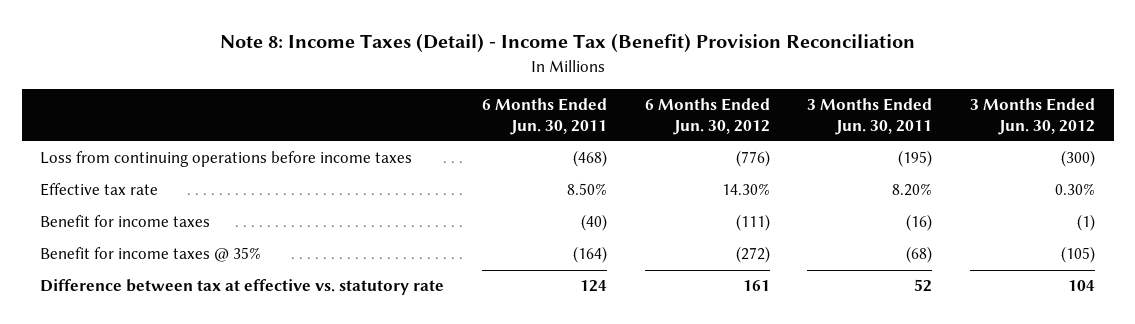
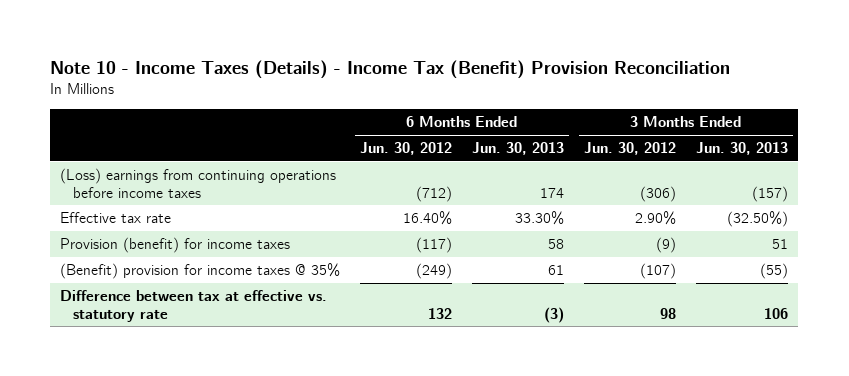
- Note 8: Income Taxes (Detail) - Income Tax (Benefit) Provision Reconciliation
+ Note 10 - Income Taxes (Details) - Income Tax (Benefit) Provision Reconciliation
- | 6 Months Ended Jun. 30, 2011 | 6 Months Ended Jun. 30, 2012 | 3 Months Ended Jun. 30, 2011 | 3 Months Ended Jun. 30, 2012
+ | 6 Months Ended Jun. 30, 2012 | 6 Months Ended Jun. 30, 2013 | 3 Months Ended Jun. 30, 2012 | 3 Months Ended Jun. 30, 2013
- Loss from continuing operations before income taxes | (468) | (776) | (195) | (300)
- Effective tax rate | 8.50% | 14.30% | 8.20% | 0.30%
- Benefit for income taxes | (40) | (111) | (16) | (1)
- Benefit for income taxes @ 35% | (164) | (272) | (68) | (105)
- Difference between tax at effective vs. statutory rate | 124 | 161 | 52 | 104
+ (Loss) earnings from continuing operations before income taxes | (712) | 174 | (306) | (157)
+ Effective tax rate | 16.40% | 33.30% | 2.90% | (32.50%)
+ Provision (benefit) for income taxes | (117) | 58 | (9) | 51
+ (Benefit) provision for income taxes @ 35% | (249) | 61 | (107) | (55)
+ Difference between tax at effective vs. statutory rate | 132 | (3) | 98 | 106

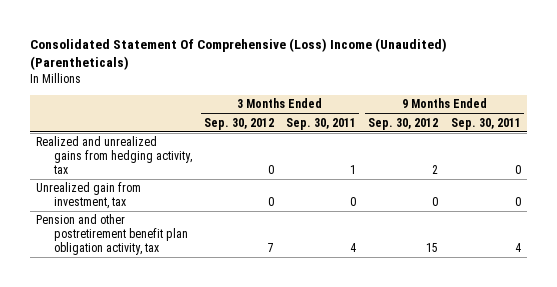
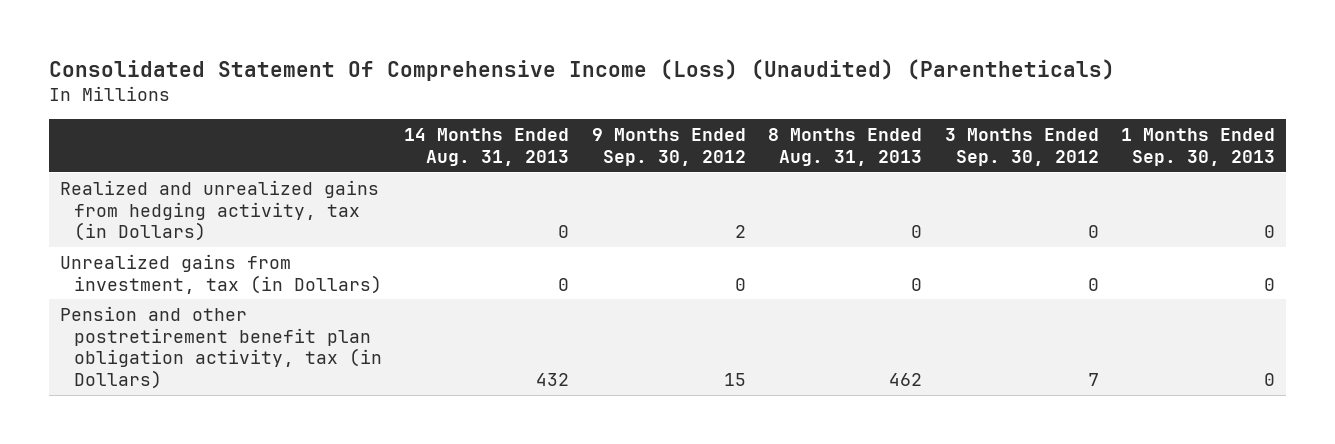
- Consolidated Statement Of Comprehensive (Loss) Income (Unaudited) (Parentheticals)
+ Consolidated Statement Of Comprehensive Income (Loss) (Unaudited) (Parentheticals)
- | 3 Months Ended Sep. 30, 2012 | 3 Months Ended Sep. 30, 2011 | 9 Months Ended Sep. 30, 2012 | 9 Months Ended Sep. 30, 2011
+ | 14 Months Ended Aug. 31, 2013 | 9 Months Ended Sep. 30, 2012 | 8 Months Ended Aug. 31, 2013 | 3 Months Ended Sep. 30, 2012 | 1 Months Ended Sep. 30, 2013
- Realized and unrealized gains from hedging activity, tax | 0 | 1 | 2 | 0
- Unrealized gain from investment, tax | 0 | 0 | 0 | 0
- Pension and other postretirement benefit plan obligation activity, tax | 7 | 4 | 15 | 4
+ Realized and unrealized gains from hedging activity, tax (in Dollars) | 0 | 2 | 0 | 0 | 0
+ Unrealized gains from investment, tax (in Dollars) | 0 | 0 | 0 | 0 | 0
+ Pension and other postretirement benefit plan obligation activity, tax (in Dollars) | 432 | 15 | 462 | 7 | 0

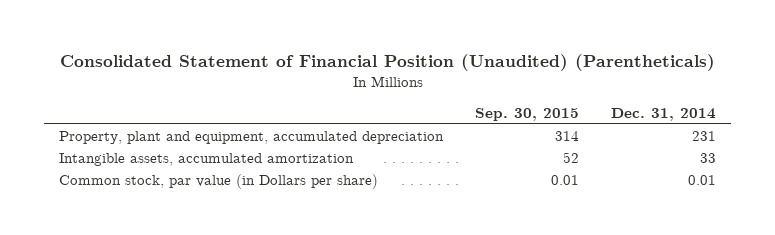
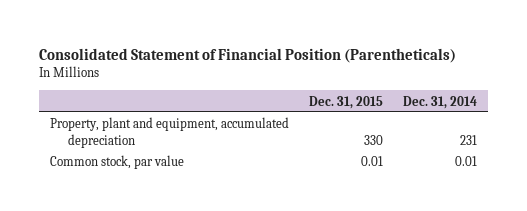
- Consolidated Statement of Financial Position (Unaudited) (Parentheticals)
+ Consolidated Statement of Financial Position (Parentheticals)
- | Sep. 30, 2015 | Dec. 31, 2014
+ | Dec. 31, 2015 | Dec. 31, 2014
- Intangible assets, accumulated amortization | 52 | 33
- Common stock, par value (in Dollars per share) | 0.01 | 0.01
+ Common stock, par value | 0.01 | 0.01

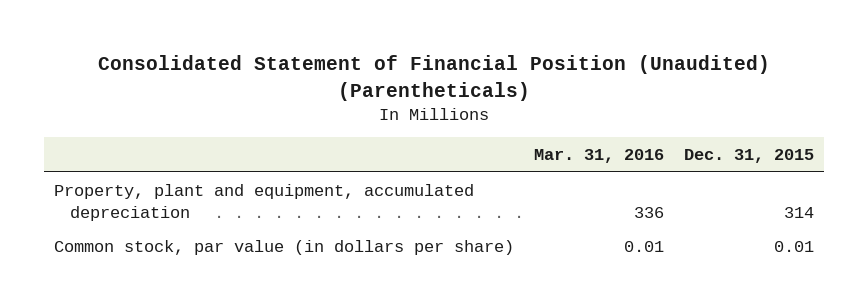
- Consolidated Statement of Financial Position (Parentheticals)
+ Consolidated Statement of Financial Position (Unaudited) (Parentheticals)
- | Dec. 31, 2015 | Dec. 31, 2014
+ | Mar. 31, 2016 | Dec. 31, 2015
- Property, plant and equipment, accumulated depreciation | 330 | 231
- Common stock, par value | 0.01 | 0.01
+ Property, plant and equipment, accumulated depreciation | 336 | 314
+ Common stock, par value (in dollars per share) | 0.01 | 0.01

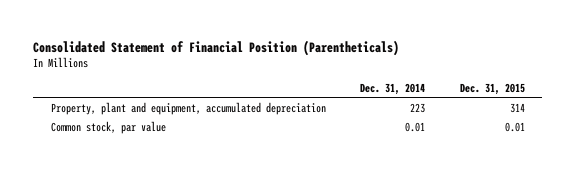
- Consolidated Statement of Financial Position (Unaudited) (Parentheticals)
+ Consolidated Statement of Financial Position (Parentheticals)
- | Mar. 31, 2016 | Dec. 31, 2015
+ | Dec. 31, 2014 | Dec. 31, 2015
- Common stock, par value (in dollars per share) | 0.01 | 0.01
+ Common stock, par value | 0.01 | 0.01

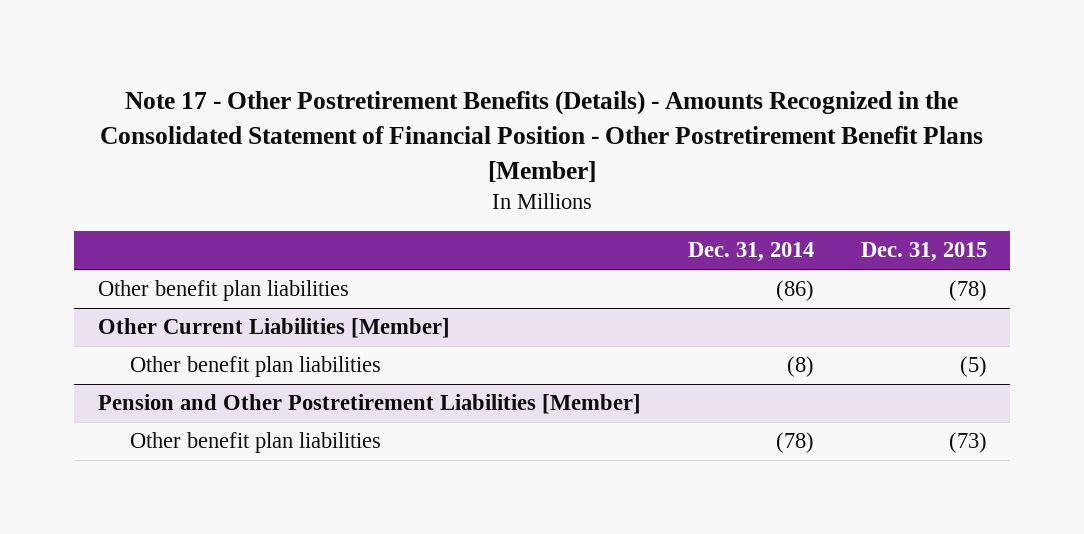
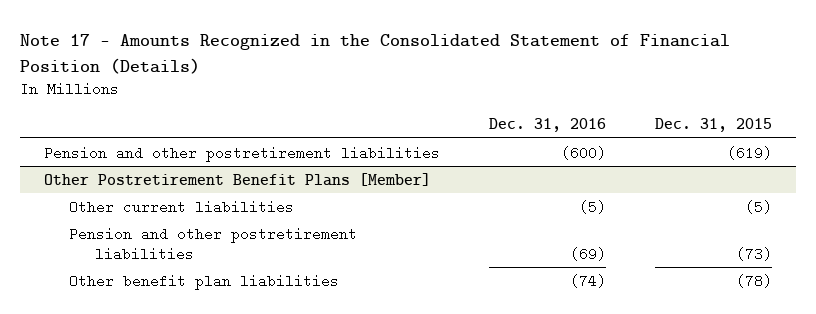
- Note 17 - Other Postretirement Benefits (Details) - Amounts Recognized in the Consolidated Statement of Financial Position - Other Postretirement Benefit Plans [Member]
+ Note 17 - Amounts Recognized in the Consolidated Statement of Financial Position (Details)
- | Dec. 31, 2014 | Dec. 31, 2015
+ | Dec. 31, 2016 | Dec. 31, 2015
+ Pension and other postretirement liabilities | (600) | (619)
+ Other Postretirement Benefit Plans [Member]
+ Other current liabilities | (5) | (5)
+ Pension and other postretirement liabilities | (69) | (73)
- Other Current Liabilities [Member]
- Other benefit plan liabilities | (8) | (5)
- Pension and Other Postretirement Liabilities [Member]
- Other benefit plan liabilities | (78) | (73)

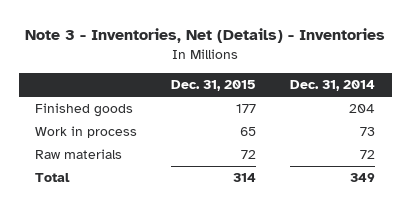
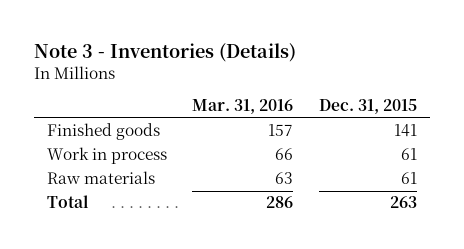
- Note 3 - Inventories, Net (Details) - Inventories
+ Note 3 - Inventories (Details)
- | Dec. 31, 2015 | Dec. 31, 2014
+ | Mar. 31, 2016 | Dec. 31, 2015
- Finished goods | 177 | 204
- Work in process | 65 | 73
- Raw materials | 72 | 72
- Total | 314 | 349
+ Finished goods | 157 | 141
+ Work in process | 66 | 61
+ Raw materials | 63 | 61
+ Total | 286 | 263

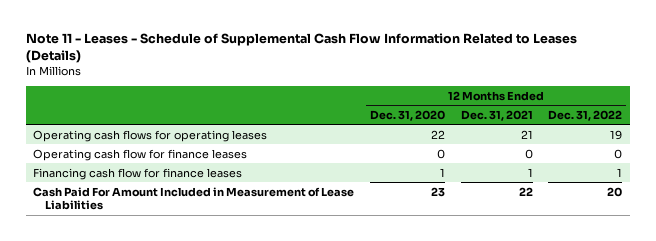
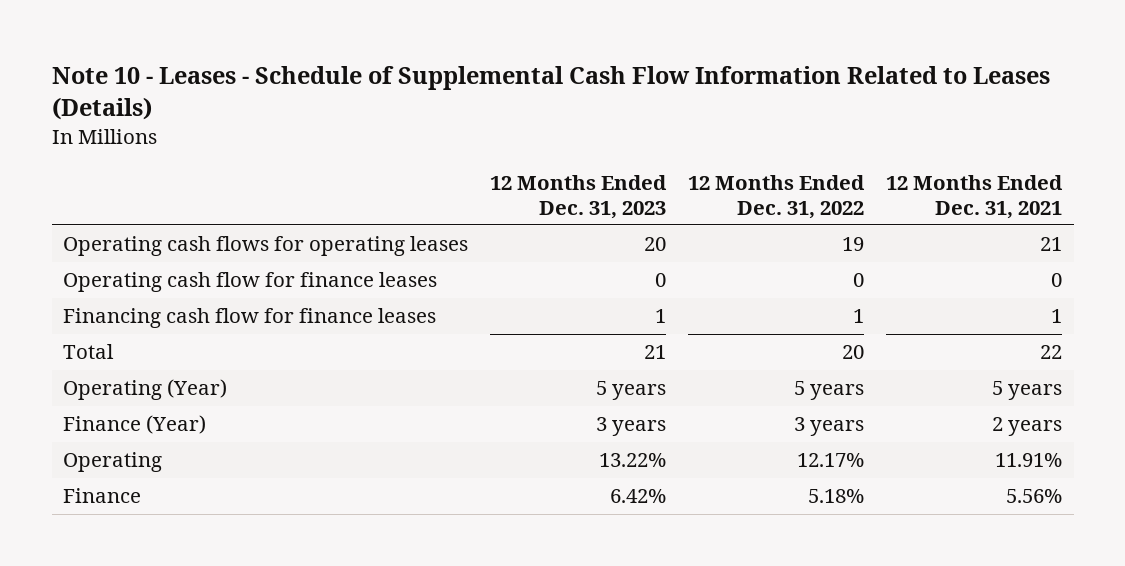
- Note 11 - Leases - Schedule of Supplemental Cash Flow Information Related to Leases (Details)
+ Note 10 - Leases - Schedule of Supplemental Cash Flow Information Related to Leases (Details)
- | 12 Months Ended Dec. 31, 2020 | 12 Months Ended Dec. 31, 2021 | 12 Months Ended Dec. 31, 2022
+ | 12 Months Ended Dec. 31, 2023 | 12 Months Ended Dec. 31, 2022 | 12 Months Ended Dec. 31, 2021
- Cash Paid For Amount Included in Measurement of Lease Liabilities | 23 | 22 | 20
+ Total | 21 | 20 | 22
+ Operating (Year) | 5 years | 5 years | 5 years
+ Finance (Year) | 3 years | 3 years | 2 years
+ Operating | 13.22% | 12.17% | 11.91%
+ Finance | 6.42% | 5.18% | 5.56%

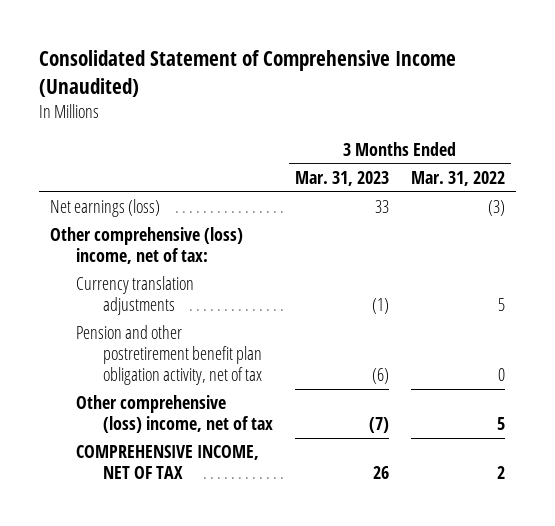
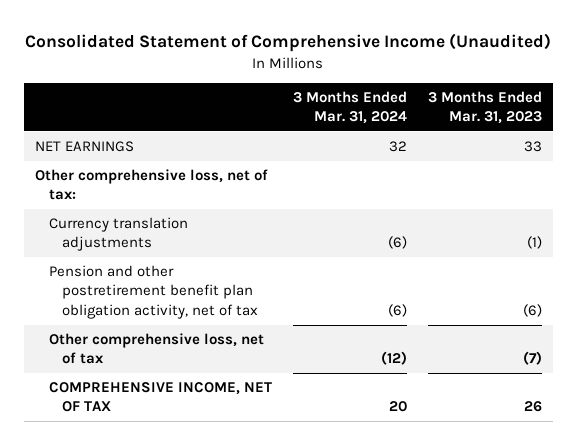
- | 3 Months Ended Mar. 31, 2023 | 3 Months Ended Mar. 31, 2022
+ | 3 Months Ended Mar. 31, 2024 | 3 Months Ended Mar. 31, 2023
- Net earnings (loss) | 33 | (3)
- Other comprehensive (loss) income, net of tax:
+ NET EARNINGS | 32 | 33
+ Other comprehensive loss, net of tax:
- Other comprehensive (loss) income, net of tax | (7) | 5
+ Other comprehensive loss, net of tax | (12) | (7)

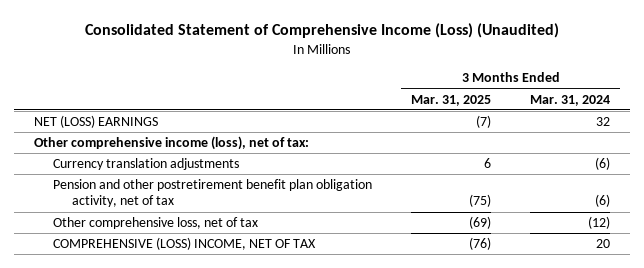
- Consolidated Statement of Comprehensive Income (Unaudited)
+ Consolidated Statement of Comprehensive Income (Loss) (Unaudited)
- | 3 Months Ended Mar. 31, 2024 | 3 Months Ended Mar. 31, 2023
+ | 3 Months Ended Mar. 31, 2025 | 3 Months Ended Mar. 31, 2024
- NET EARNINGS | 32 | 33
- Other comprehensive loss, net of tax:
+ NET (LOSS) EARNINGS | (7) | 32
+ Other comprehensive income (loss), net of tax:
- COMPREHENSIVE INCOME, NET OF TAX | 20 | 26
+ COMPREHENSIVE (LOSS) INCOME, NET OF TAX | (76) | 20

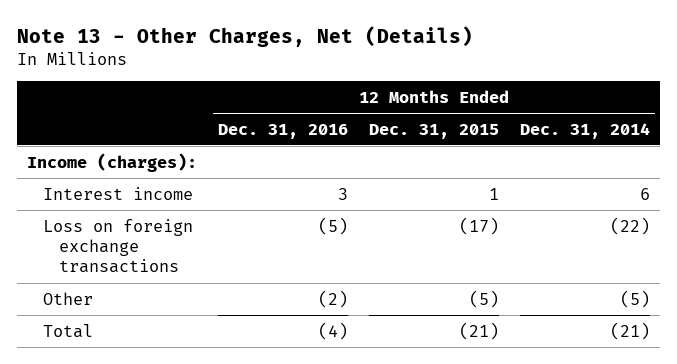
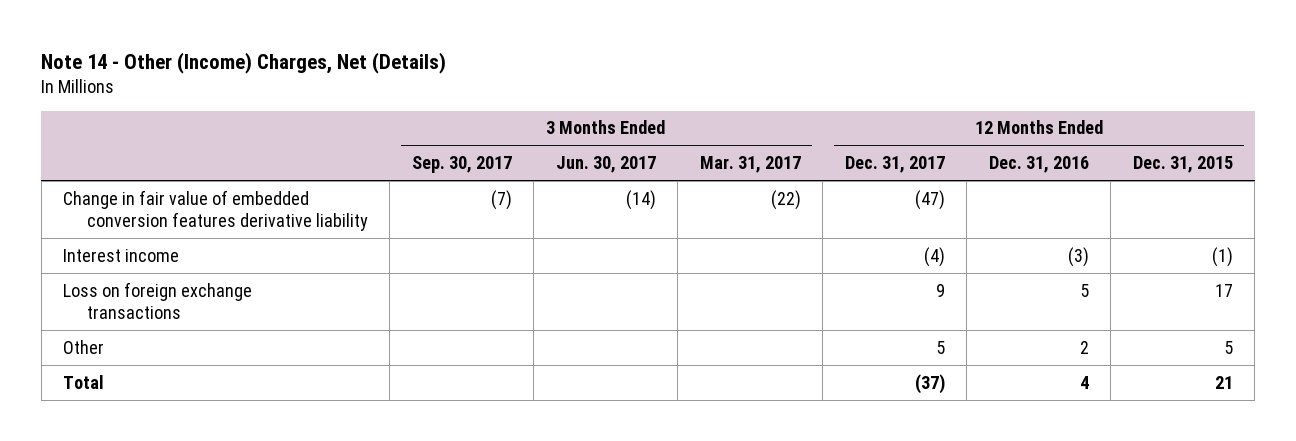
- Note 13 - Other Charges, Net (Details)
+ Note 14 - Other (Income) Charges, Net (Details)
- | 12 Months Ended Dec. 31, 2016 | 12 Months Ended Dec. 31, 2015 | 12 Months Ended Dec. 31, 2014
+ | 3 Months Ended Sep. 30, 2017 | 3 Months Ended Jun. 30, 2017 | 3 Months Ended Mar. 31, 2017 | 12 Months Ended Dec. 31, 2017 | 12 Months Ended Dec. 31, 2016 | 12 Months Ended Dec. 31, 2015
- Income (charges):
- Interest income | 3 | 1 | 6
- Loss on foreign exchange transactions | (5) | (17) | (22)
- Other | (2) | (5) | (5)
- Total | (4) | (21) | (21)
+ Change in fair value of embedded conversion features derivative liability | (7) | (14) | (22) | (47) | |
+ Interest income | | | | (4) | (3) | (1)
+ Loss on foreign exchange transactions | | | | 9 | 5 | 17
+ Other | | | | 5 | 2 | 5
+ Total | | | | (37) | 4 | 21

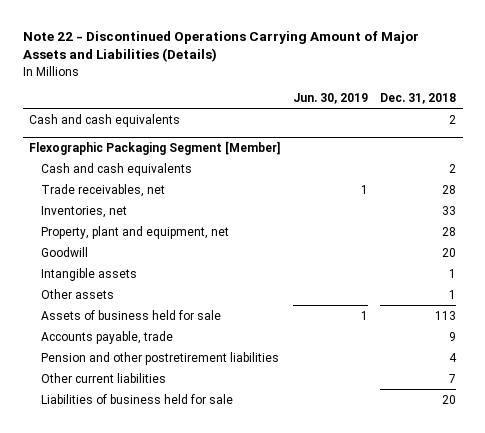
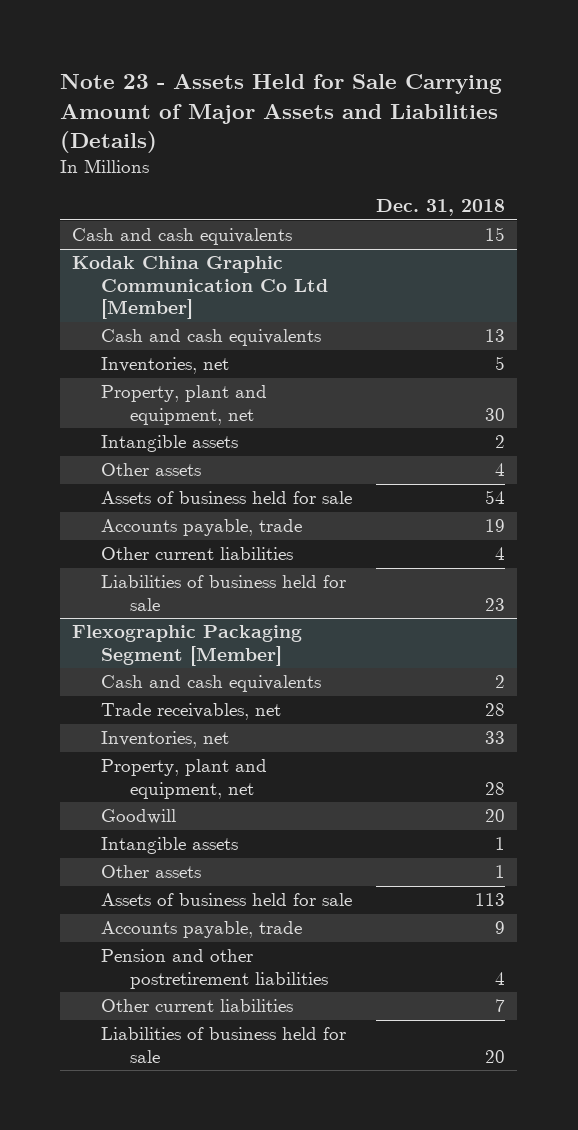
- Note 22 - Discontinued Operations Carrying Amount of Major Assets and Liabilities (Details)
+ Note 23 - Assets Held for Sale Carrying Amount of Major Assets and Liabilities (Details)
- | Jun. 30, 2019 | Dec. 31, 2018
+ | Dec. 31, 2018
- Cash and cash equivalents | | 2
+ Cash and cash equivalents | 15
+ Kodak China Graphic Communication Co Ltd [Member]
+ Cash and cash equivalents | 13
+ Inventories, net | 5
+ Property, plant and equipment, net | 30
+ Intangible assets | 2
+ Other assets | 4
+ Assets of business held for sale | 54
+ Accounts payable, trade | 19
+ Other current liabilities | 4
+ Liabilities of business held for sale | 23

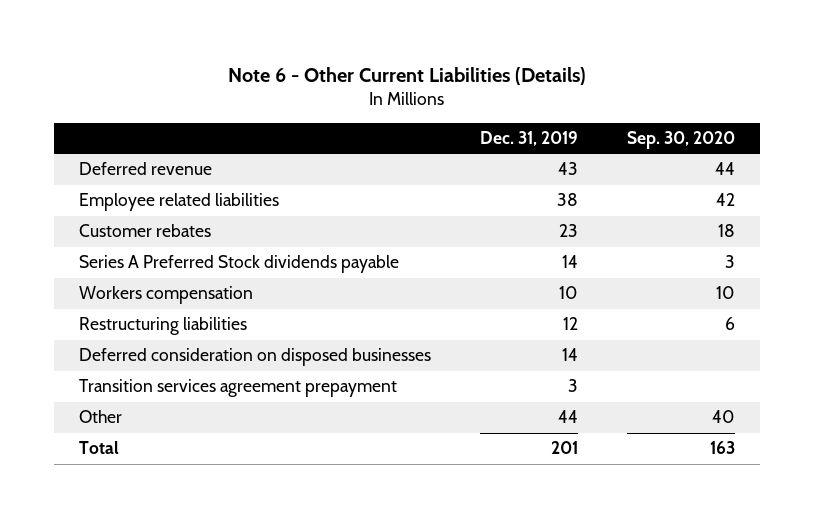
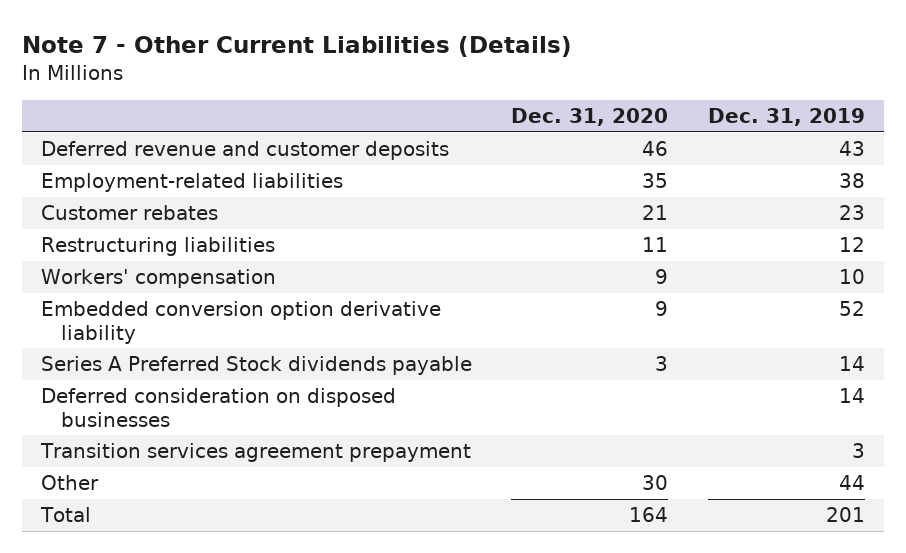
- Note 6 - Other Current Liabilities (Details)
+ Note 7 - Other Current Liabilities (Details)
- | Dec. 31, 2019 | Sep. 30, 2020
+ | Dec. 31, 2020 | Dec. 31, 2019
- Deferred revenue | 43 | 44
- Employee related liabilities | 38 | 42
+ Deferred revenue and customer deposits | 46 | 43
+ Employment-related liabilities | 35 | 38
- Workers compensation | 10 | 10
+ Workers' compensation | 9 | 10
+ Embedded conversion option derivative liability | 9 | 52
moved down: Series A Preferred Stock dividends payable | 3 | 14

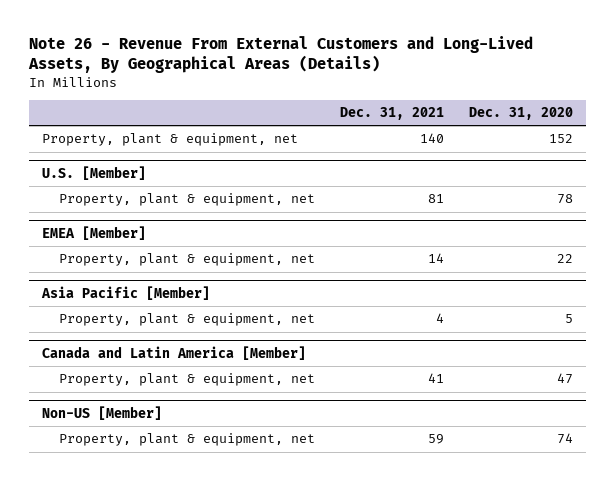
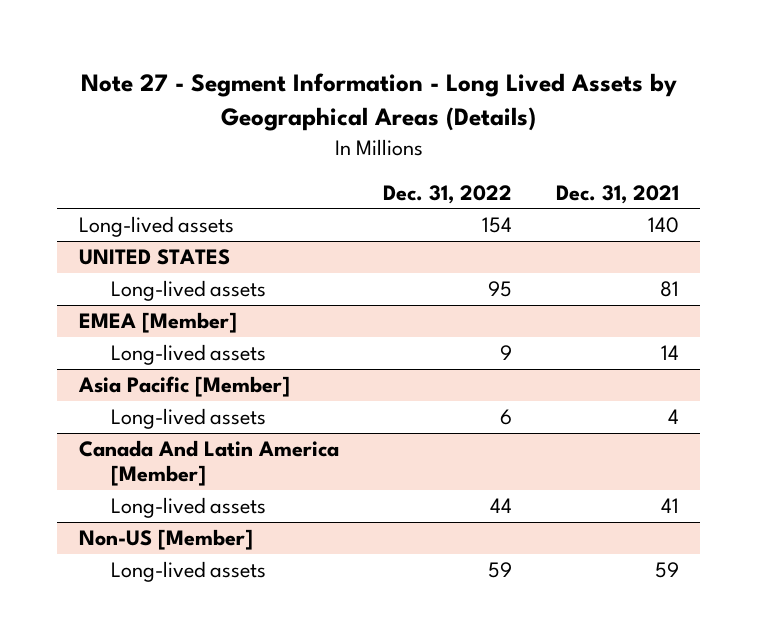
- Note 26 - Revenue From External Customers and Long-Lived Assets, By Geographical Areas (Details)
+ Note 27 - Segment Information - Long Lived Assets by Geographical Areas (Details)
- | Dec. 31, 2021 | Dec. 31, 2020
+ | Dec. 31, 2022 | Dec. 31, 2021
- Property, plant & equipment, net | 140 | 152
- U.S. [Member]
- Property, plant & equipment, net | 81 | 78
+ Long-lived assets | 154 | 140
+ UNITED STATES
+ Long-lived assets | 95 | 81
@ EMEA [Member]
- Property, plant & equipment, net | 14 | 22
+ Long-lived assets | 9 | 14
@ Asia Pacific [Member]
- Property, plant & equipment, net | 4 | 5
- Canada and Latin America [Member]
- Property, plant & equipment, net | 41 | 47
@ Asia Pacific [Member]
+ Long-lived assets | 6 | 4
+ Canada And Latin America [Member]
+ Long-lived assets | 44 | 41
@ Non-US [Member]
- Property, plant & equipment, net | 59 | 74
+ Long-lived assets | 59 | 59

